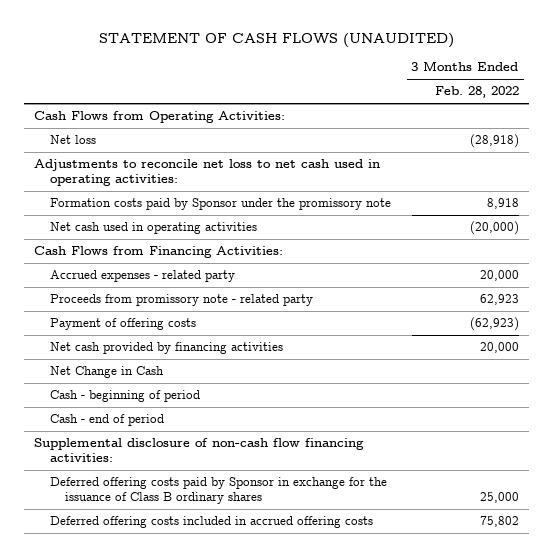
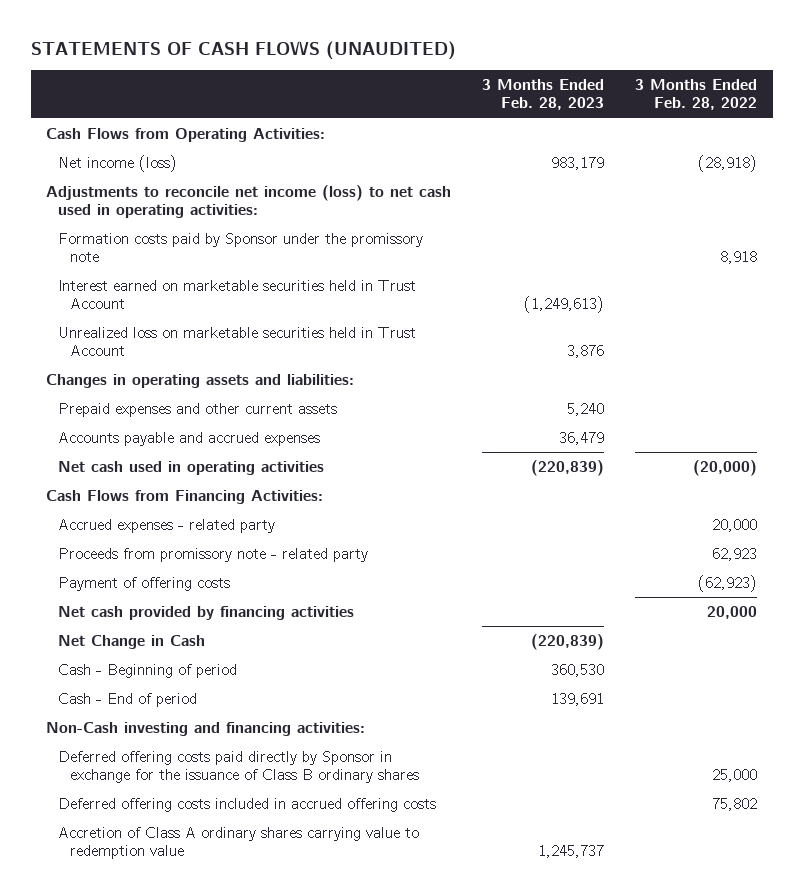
- STATEMENT OF CASH FLOWS (UNAUDITED)
+ STATEMENTS OF CASH FLOWS (UNAUDITED)
- | 3 Months Ended Feb. 28, 2022
+ | 3 Months Ended Feb. 28, 2023 | 3 Months Ended Feb. 28, 2022
- Net loss | (28,918)
- Adjustments to reconcile net loss to net cash used in operating activities:
+ Net income (loss) | 983,179 | (28,918)
+ Adjustments to reconcile net income (loss) to net cash used in operating activities:
+ Interest earned on marketable securities held in Trust Account | (1,249,613) |
+ Unrealized loss on marketable securities held in Trust Account | 3,876 |
+ Changes in operating assets and liabilities:
+ Prepaid expenses and other current assets | 5,240 |
+ Accounts payable and accrued expenses | 36,479 |
- Cash - beginning of period
- Cash - end of period
- Supplemental disclosure of non-cash flow financing activities:
- Deferred offering costs paid by Sponsor in exchange for the issuance of Class B ordinary shares | 25,000
+ Cash - Beginning of period | 360,530 |
+ Cash - End of period | 139,691 |
+ Non-Cash investing and financing activities:
+ Deferred offering costs paid directly by Sponsor in exchange for the issuance of Class B ordinary shares | | 25,000
+ Accretion of Class A ordinary shares carrying value to redemption value | 1,245,737 |

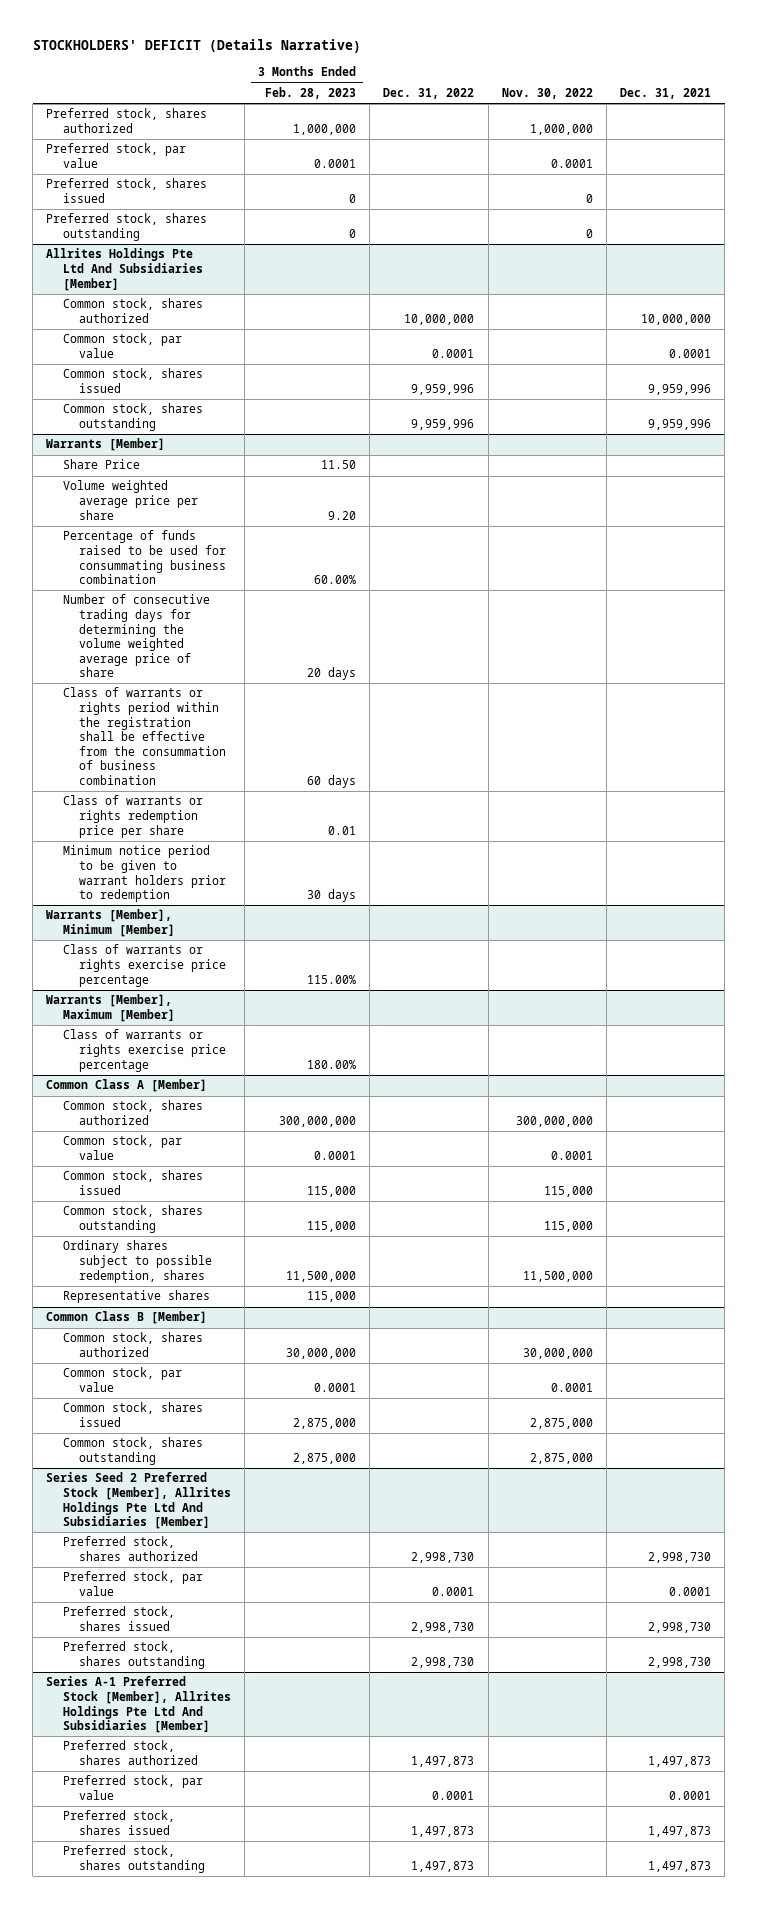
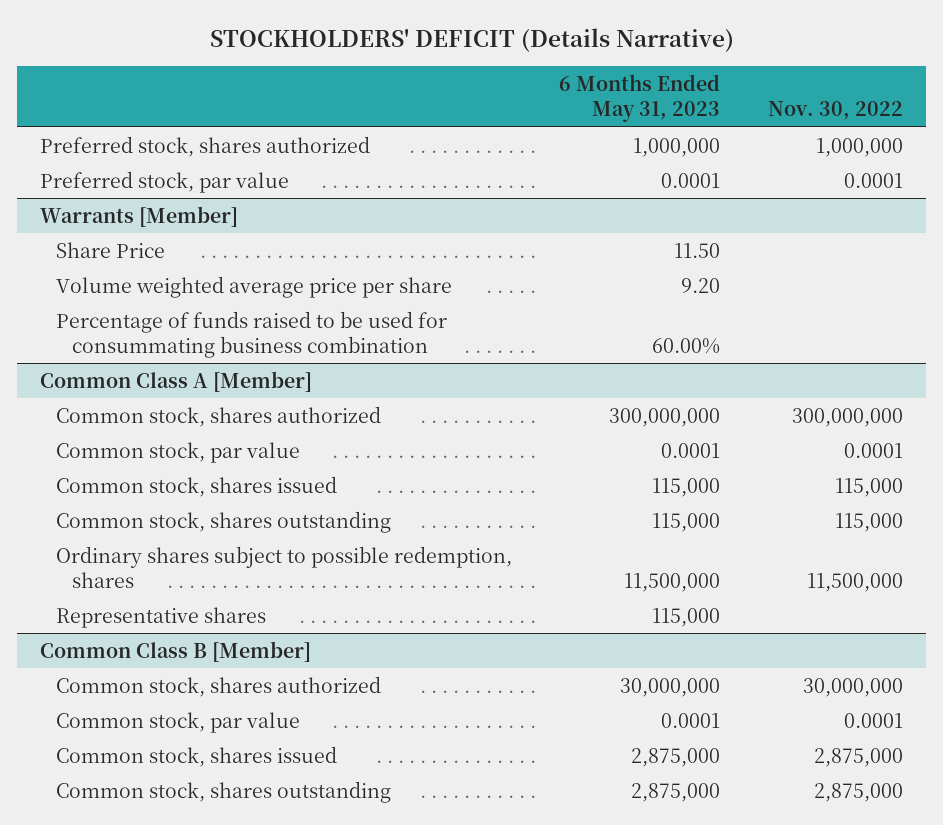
- | 3 Months Ended Feb. 28, 2023 | Dec. 31, 2022 | Nov. 30, 2022 | Dec. 31, 2021
+ | 6 Months Ended May 31, 2023 | Nov. 30, 2022
- Preferred stock, shares issued | 0 | | 0 |
- Preferred stock, shares outstanding | 0 | | 0 |
- Allrites Holdings Pte Ltd And Subsidiaries [Member]
- Common stock, shares authorized | | 10,000,000 | | 10,000,000
- Common stock, par value | | 0.0001 | | 0.0001
- Common stock, shares issued | | 9,959,996 | | 9,959,996
- Common stock, shares outstanding | | 9,959,996 | | 9,959,996
@ Warrants [Member]
- Number of consecutive trading days for determining the volume weighted average price of share | 20 days | | |
- Class of warrants or rights period within the registration shall be effective from the consummation of business combination | 60 days | | |
- Class of warrants or rights redemption price per share | 0.01 | | |
- Minimum notice period to be given to warrant holders prior to redemption | 30 days | | |
- Warrants [Member], Minimum [Member]
- Class of warrants or rights exercise price percentage | 115.00% | | |
- Warrants [Member], Maximum [Member]
- Class of warrants or rights exercise price percentage | 180.00% | | |
- Series Seed 2 Preferred Stock [Member], Allrites Holdings Pte Ltd And Subsidiaries [Member]
- Preferred stock, shares authorized | | 2,998,730 | | 2,998,730
- Preferred stock, par value | | 0.0001 | | 0.0001
- Preferred stock, shares issued | | 2,998,730 | | 2,998,730
- Preferred stock, shares outstanding | | 2,998,730 | | 2,998,730
- Series A-1 Preferred Stock [Member], Allrites Holdings Pte Ltd And Subsidiaries [Member]
- Preferred stock, shares authorized | | 1,497,873 | | 1,497,873
- Preferred stock, par value | | 0.0001 | | 0.0001
- Preferred stock, shares issued | | 1,497,873 | | 1,497,873
- Preferred stock, shares outstanding | | 1,497,873 | | 1,497,873

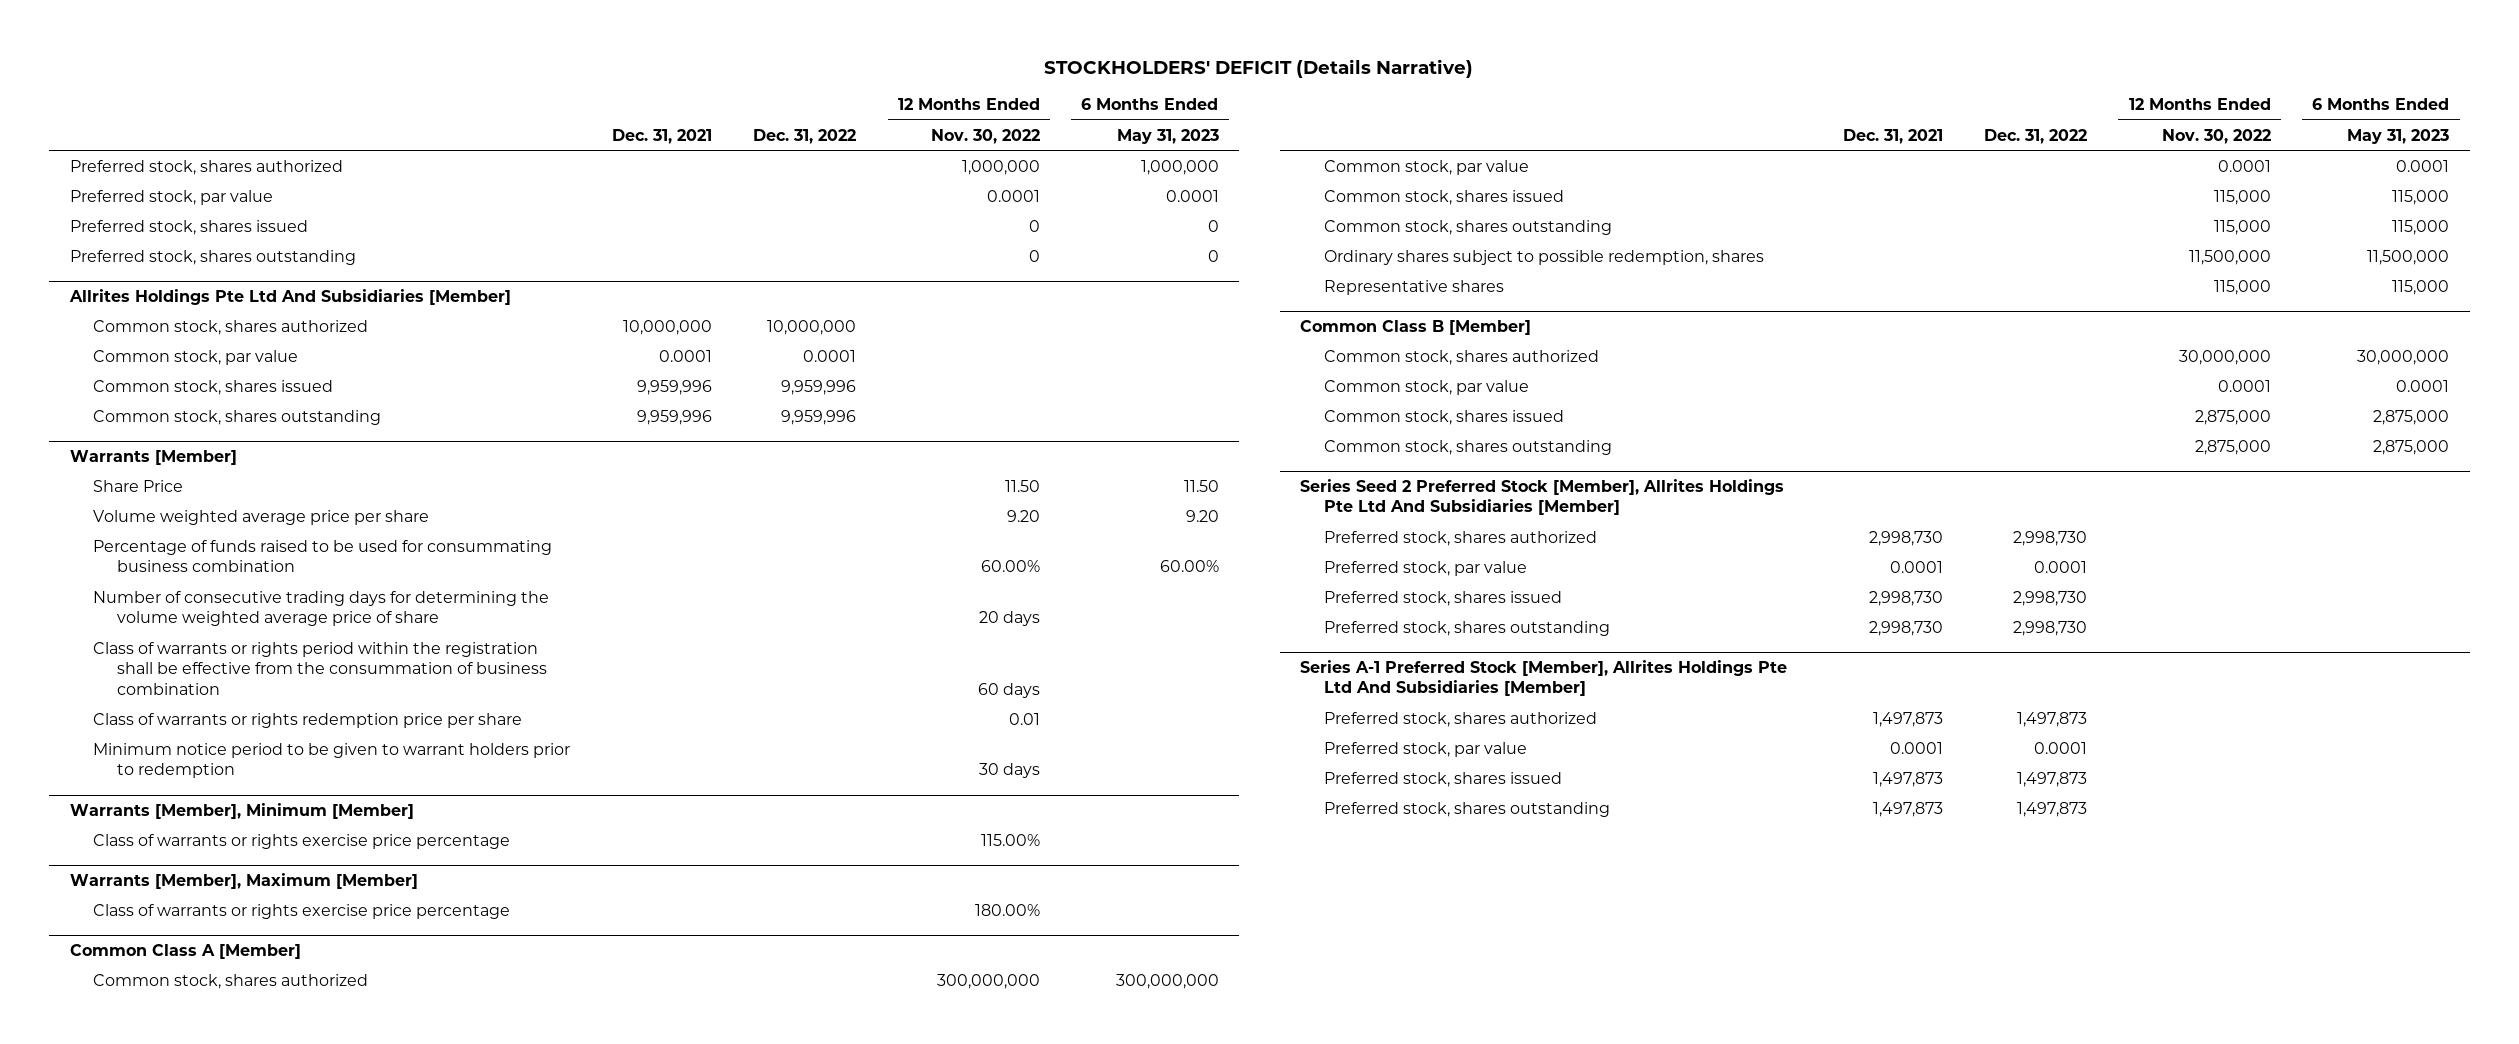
- | 6 Months Ended May 31, 2023 | Nov. 30, 2022
+ | Dec. 31, 2021 | Dec. 31, 2022 | 12 Months Ended Nov. 30, 2022 | 6 Months Ended May 31, 2023
+ Preferred stock, shares issued | | | 0 | 0
+ Preferred stock, shares outstanding | | | 0 | 0
+ Allrites Holdings Pte Ltd And Subsidiaries [Member]
+ Common stock, shares authorized | 10,000,000 | 10,000,000 | |
+ Common stock, par value | 0.0001 | 0.0001 | |
+ Common stock, shares issued | 9,959,996 | 9,959,996 | |
+ Common stock, shares outstanding | 9,959,996 | 9,959,996 | |
@ Warrants [Member]
+ Number of consecutive trading days for determining the volume weighted average price of share | | | 20 days |
+ Class of warrants or rights period within the registration shall be effective from the consummation of business combination | | | 60 days |
+ Class of warrants or rights redemption price per share | | | 0.01 |
+ Minimum notice period to be given to warrant holders prior to redemption | | | 30 days |
+ Warrants [Member], Minimum [Member]
+ Class of warrants or rights exercise price percentage | | | 115.00% |
+ Warrants [Member], Maximum [Member]
+ Class of warrants or rights exercise price percentage | | | 180.00% |
+ Series Seed 2 Preferred Stock [Member], Allrites Holdings Pte Ltd And Subsidiaries [Member]
+ Preferred stock, shares authorized | 2,998,730 | 2,998,730 | |
+ Preferred stock, par value | 0.0001 | 0.0001 | |
+ Preferred stock, shares issued | 2,998,730 | 2,998,730 | |
+ Preferred stock, shares outstanding | 2,998,730 | 2,998,730 | |
+ Series A-1 Preferred Stock [Member], Allrites Holdings Pte Ltd And Subsidiaries [Member]
+ Preferred stock, shares authorized | 1,497,873 | 1,497,873 | |
+ Preferred stock, par value | 0.0001 | 0.0001 | |
+ Preferred stock, shares issued | 1,497,873 | 1,497,873 | |
+ Preferred stock, shares outstanding | 1,497,873 | 1,497,873 | |

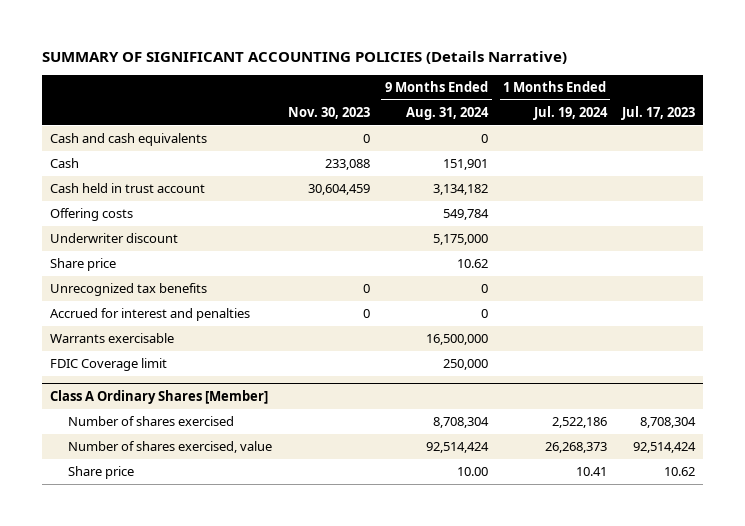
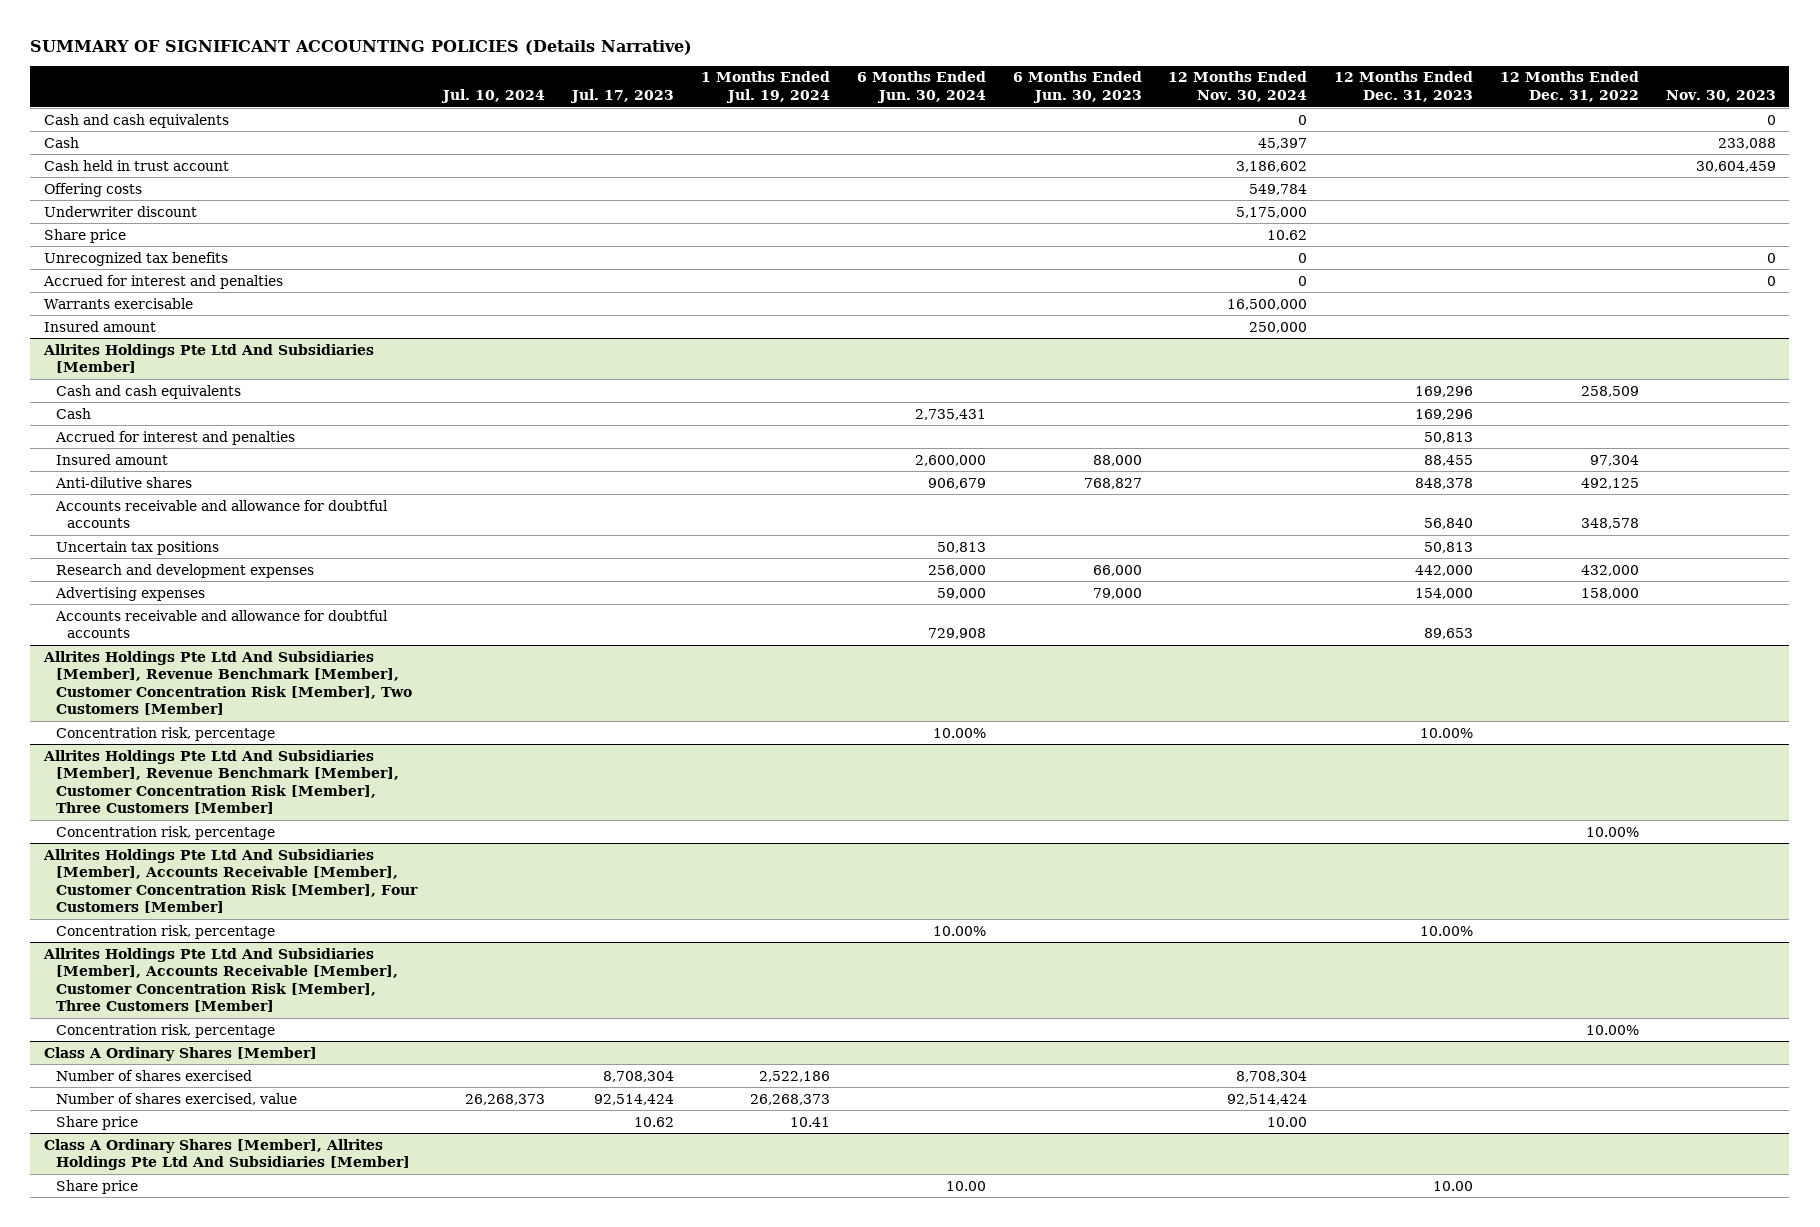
- | Nov. 30, 2023 | 9 Months Ended Aug. 31, 2024 | 1 Months Ended Jul. 19, 2024 | Jul. 17, 2023
+ | Jul. 10, 2024 | Jul. 17, 2023 | 1 Months Ended Jul. 19, 2024 | 6 Months Ended Jun. 30, 2024 | 6 Months Ended Jun. 30, 2023 | 12 Months Ended Nov. 30, 2024 | 12 Months Ended Dec. 31, 2023 | 12 Months Ended Dec. 31, 2022 | Nov. 30, 2023
- FDIC Coverage limit | | 250,000 | |
+ Insured amount | | | | | | 250,000 | | |
+ Allrites Holdings Pte Ltd And Subsidiaries [Member]
+ Cash and cash equivalents | | | | | | | 169,296 | 258,509 |
+ Cash | | | | 2,735,431 | | | 169,296 | |
+ Accrued for interest and penalties | | | | | | | 50,813 | |
+ Insured amount | | | | 2,600,000 | 88,000 | | 88,455 | 97,304 |
+ Anti-dilutive shares | | | | 906,679 | 768,827 | | 848,378 | 492,125 |
+ Accounts receivable and allowance for doubtful accounts | | | | | | | 56,840 | 348,578 |
+ Uncertain tax positions | | | | 50,813 | | | 50,813 | |
+ Research and development expenses | | | | 256,000 | 66,000 | | 442,000 | 432,000 |
+ Advertising expenses | | | | 59,000 | 79,000 | | 154,000 | 158,000 |
+ Accounts receivable and allowance for doubtful accounts | | | | 729,908 | | | 89,653 | |
+ Allrites Holdings Pte Ltd And Subsidiaries [Member], Revenue Benchmark [Member], Customer Concentration Risk [Member], Two Customers [Member]
+ Concentration risk, percentage | | | | 10.00% | | | 10.00% | |
+ Allrites Holdings Pte Ltd And Subsidiaries [Member], Revenue Benchmark [Member], Customer Concentration Risk [Member], Three Customers [Member]
+ Concentration risk, percentage | | | | | | | | 10.00% |
+ Allrites Holdings Pte Ltd And Subsidiaries [Member], Accounts Receivable [Member], Customer Concentration Risk [Member], Four Customers [Member]
+ Concentration risk, percentage | | | | 10.00% | | | 10.00% | |
+ Allrites Holdings Pte Ltd And Subsidiaries [Member], Accounts Receivable [Member], Customer Concentration Risk [Member], Three Customers [Member]
+ Concentration risk, percentage | | | | | | | | 10.00% |
+ Class A Ordinary Shares [Member], Allrites Holdings Pte Ltd And Subsidiaries [Member]
+ Share price | | | | 10.00 | | | 10.00 | |

